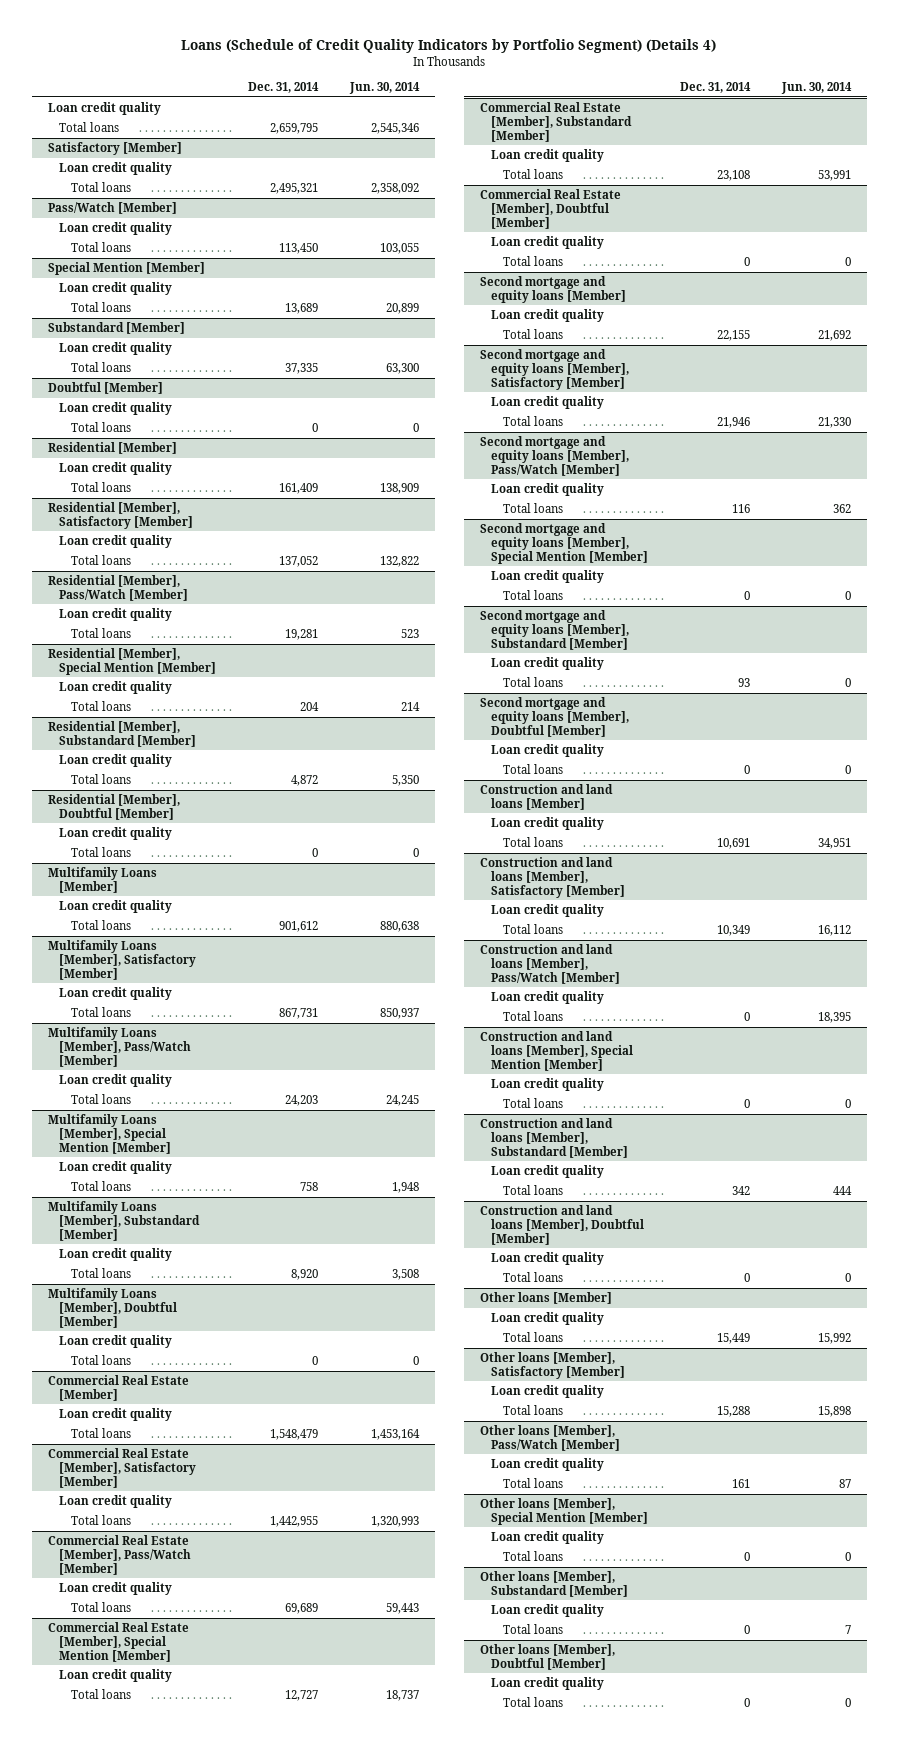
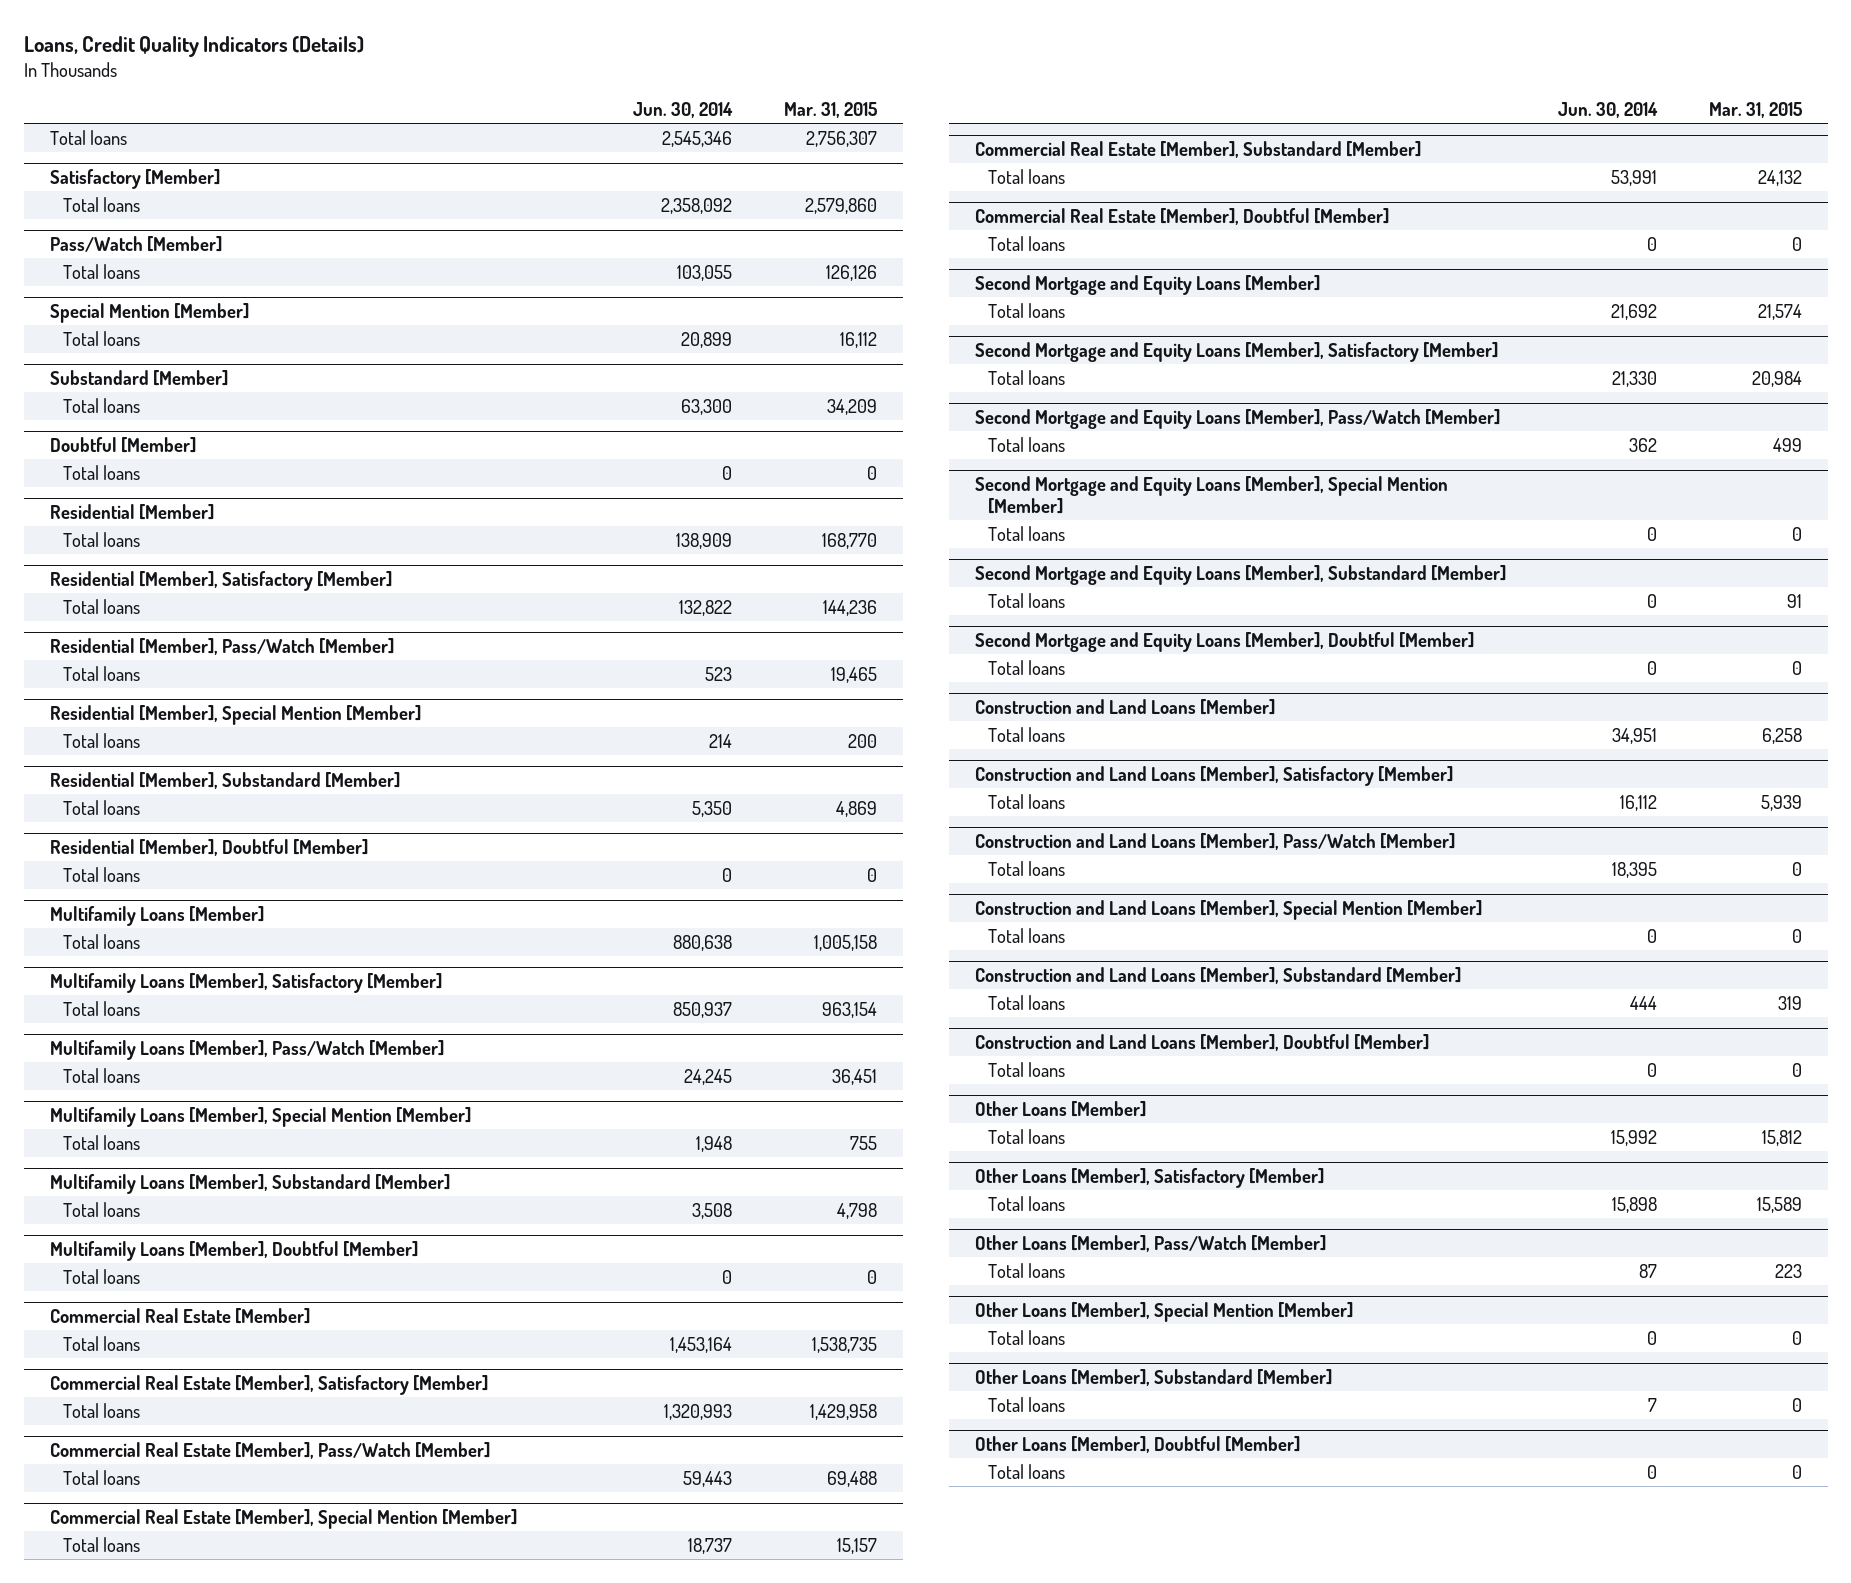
- Loans (Schedule of Credit Quality Indicators by Portfolio Segment) (Details 4)
+ Loans, Credit Quality Indicators (Details)
- | Dec. 31, 2014 | Jun. 30, 2014
+ | Jun. 30, 2014 | Mar. 31, 2015
- Loan credit quality
@ Satisfactory [Member]
- Loan credit quality
@ Pass/Watch [Member]
- Loan credit quality
@ Special Mention [Member]
- Loan credit quality
@ Substandard [Member]
- Loan credit quality
@ Doubtful [Member]
- Loan credit quality
@ Residential [Member]
- Loan credit quality
@ Residential [Member], Satisfactory [Member]
- Loan credit quality
@ Residential [Member], Pass/Watch [Member]
- Loan credit quality
@ Residential [Member], Special Mention [Member]
- Loan credit quality
@ Residential [Member], Substandard [Member]
- Loan credit quality
@ Residential [Member], Doubtful [Member]
- Loan credit quality
@ Multifamily Loans [Member]
- Loan credit quality
@ Multifamily Loans [Member], Satisfactory [Member]
- Loan credit quality
@ Multifamily Loans [Member], Pass/Watch [Member]
- Loan credit quality
@ Multifamily Loans [Member], Special Mention [Member]
- Loan credit quality
@ Multifamily Loans [Member], Substandard [Member]
- Loan credit quality
@ Multifamily Loans [Member], Doubtful [Member]
- Loan credit quality
@ Commercial Real Estate [Member]
- Loan credit quality
@ Commercial Real Estate [Member], Satisfactory [Member]
- Loan credit quality
@ Commercial Real Estate [Member], Pass/Watch [Member]
- Loan credit quality
@ Commercial Real Estate [Member], Special Mention [Member]
- Loan credit quality
@ Commercial Real Estate [Member], Substandard [Member]
- Loan credit quality
@ Commercial Real Estate [Member], Doubtful [Member]
- Loan credit quality
- Second mortgage and equity loans [Member]
- Loan credit quality
+ Second Mortgage and Equity Loans [Member]
- Second mortgage and equity loans [Member], Satisfactory [Member]
- Loan credit quality
+ Second Mortgage and Equity Loans [Member], Satisfactory [Member]
- Second mortgage and equity loans [Member], Pass/Watch [Member]
- Loan credit quality
+ Second Mortgage and Equity Loans [Member], Pass/Watch [Member]
- Second mortgage and equity loans [Member], Special Mention [Member]
- Loan credit quality
+ Second Mortgage and Equity Loans [Member], Special Mention [Member]
- Second mortgage and equity loans [Member], Substandard [Member]
- Loan credit quality
+ Second Mortgage and Equity Loans [Member], Substandard [Member]
- Second mortgage and equity loans [Member], Doubtful [Member]
- Loan credit quality
+ Second Mortgage and Equity Loans [Member], Doubtful [Member]
- Construction and land loans [Member]
- Loan credit quality
+ Construction and Land Loans [Member]
- Construction and land loans [Member], Satisfactory [Member]
- Loan credit quality
+ Construction and Land Loans [Member], Satisfactory [Member]
- Construction and land loans [Member], Pass/Watch [Member]
- Loan credit quality
+ Construction and Land Loans [Member], Pass/Watch [Member]
- Construction and land loans [Member], Special Mention [Member]
- Loan credit quality
+ Construction and Land Loans [Member], Special Mention [Member]
- Construction and land loans [Member], Substandard [Member]
- Loan credit quality
+ Construction and Land Loans [Member], Substandard [Member]
- Construction and land loans [Member], Doubtful [Member]
- Loan credit quality
+ Construction and Land Loans [Member], Doubtful [Member]
- Other loans [Member]
- Loan credit quality
+ Other Loans [Member]
- Other loans [Member], Satisfactory [Member]
- Loan credit quality
+ Other Loans [Member], Satisfactory [Member]
- Other loans [Member], Pass/Watch [Member]
- Loan credit quality
+ Other Loans [Member], Pass/Watch [Member]
- Other loans [Member], Special Mention [Member]
- Loan credit quality
+ Other Loans [Member], Special Mention [Member]
- Other loans [Member], Substandard [Member]
- Loan credit quality
+ Other Loans [Member], Substandard [Member]
- Other loans [Member], Doubtful [Member]
- Loan credit quality
+ Other Loans [Member], Doubtful [Member]

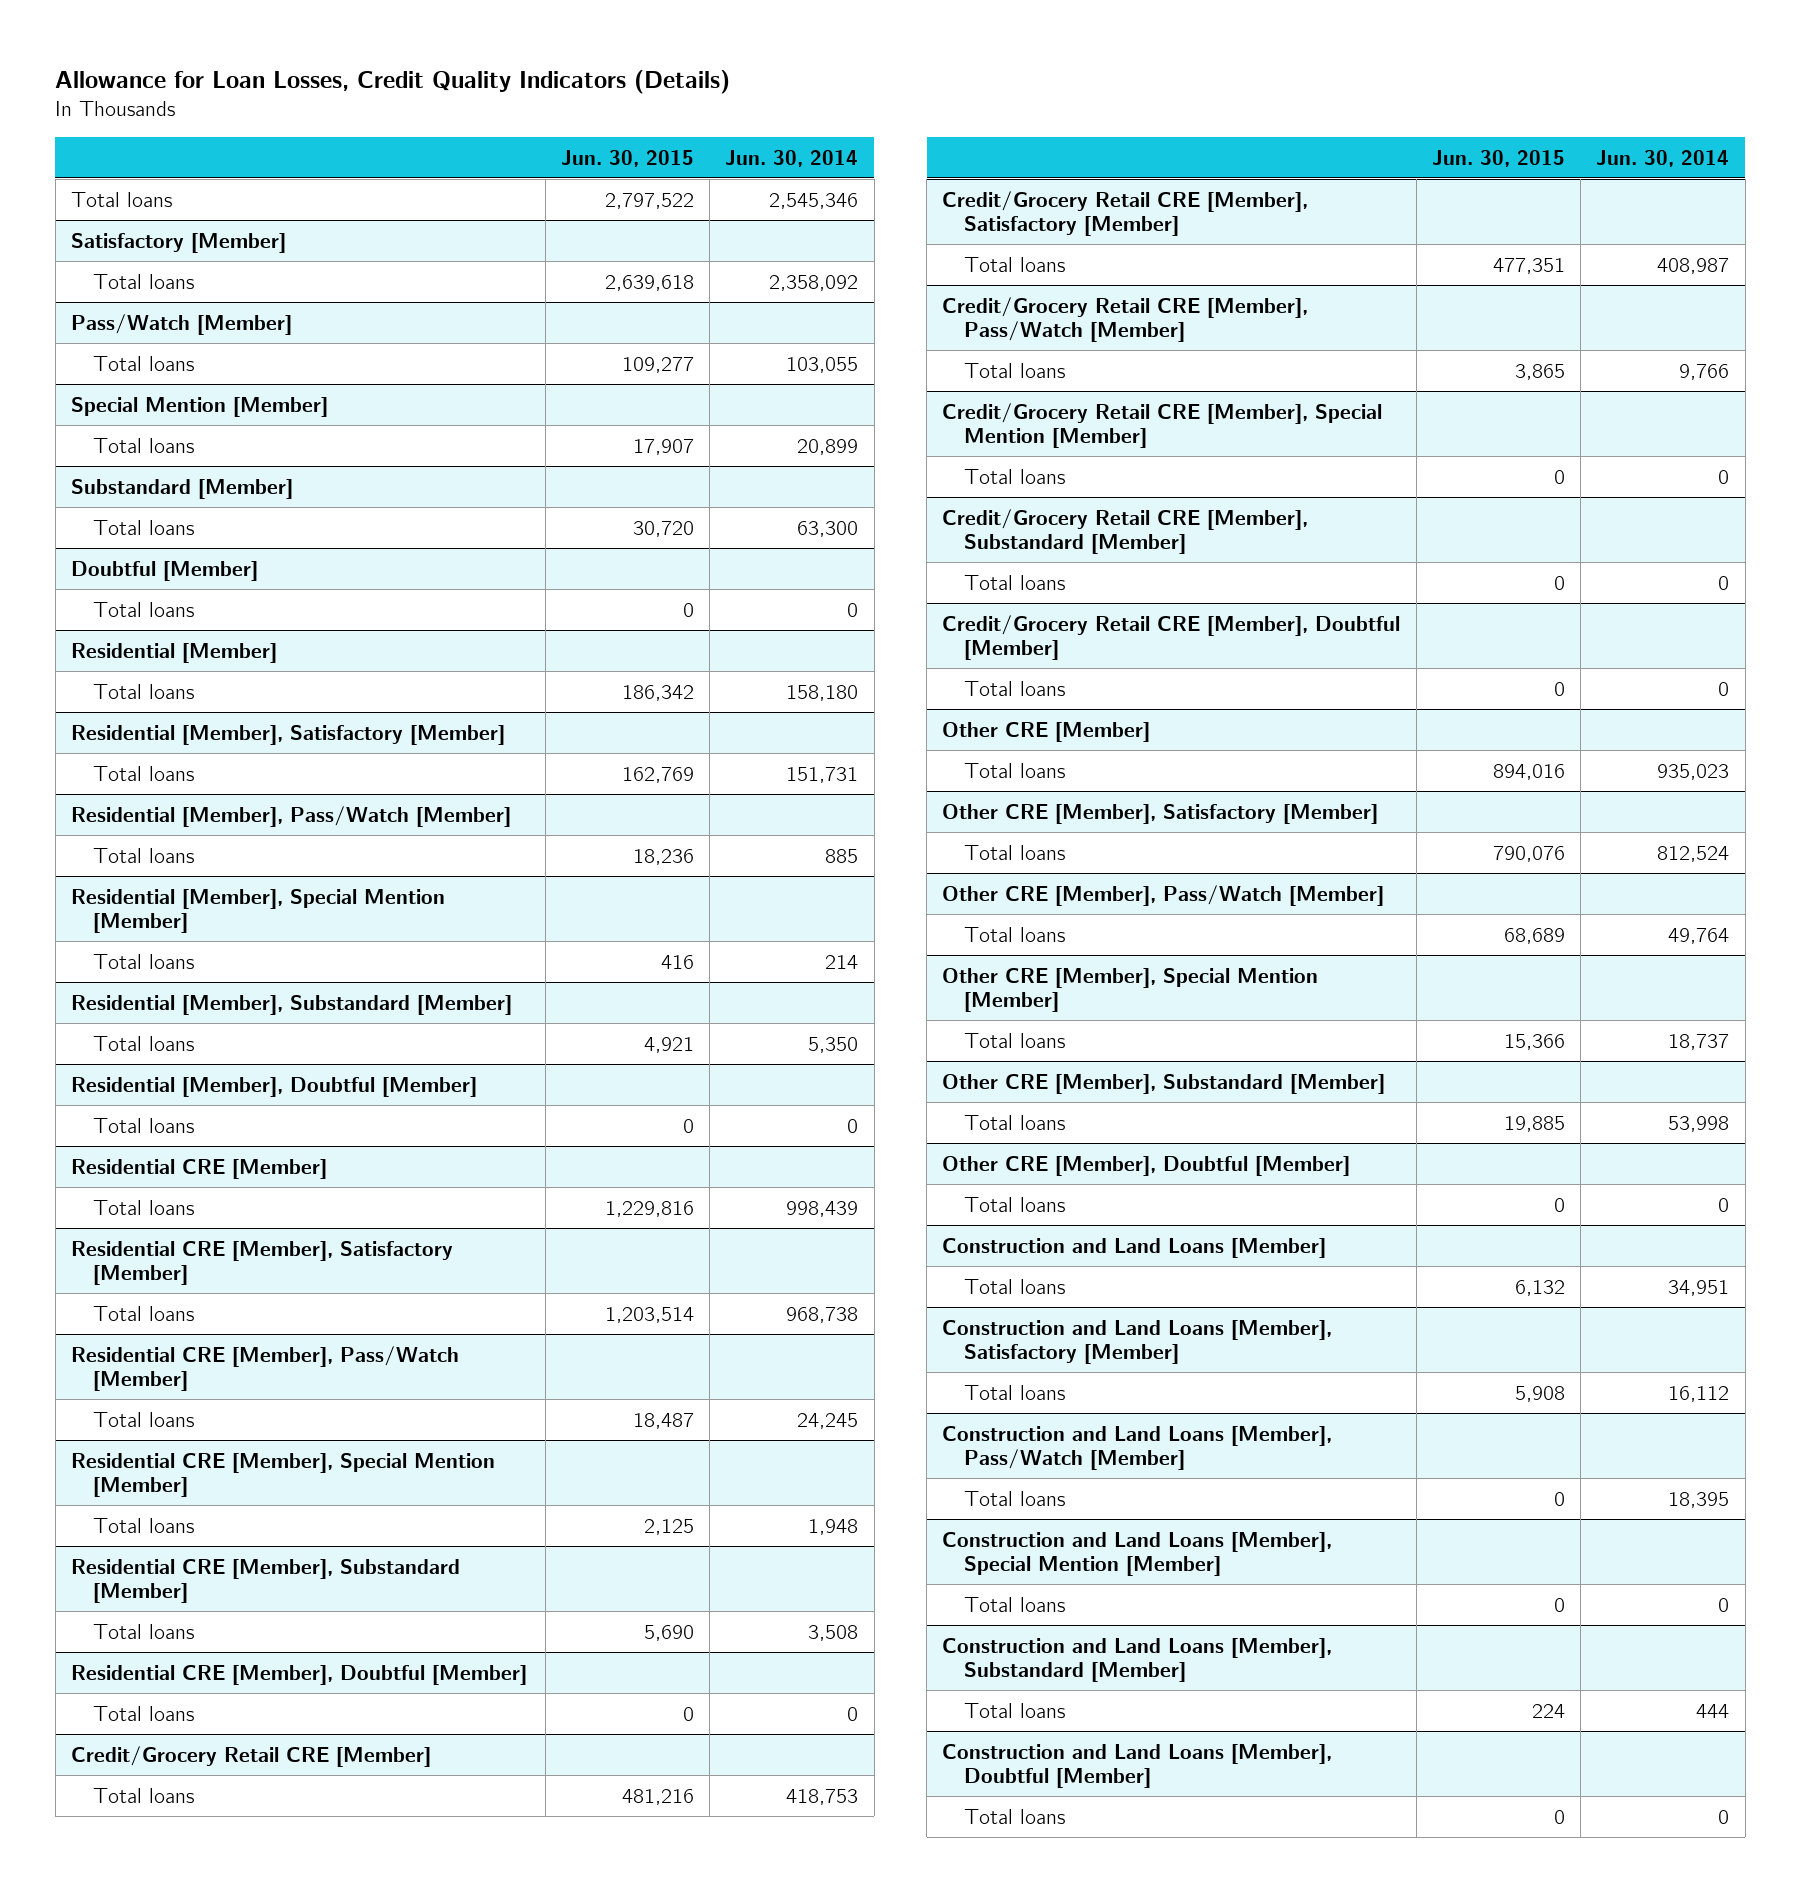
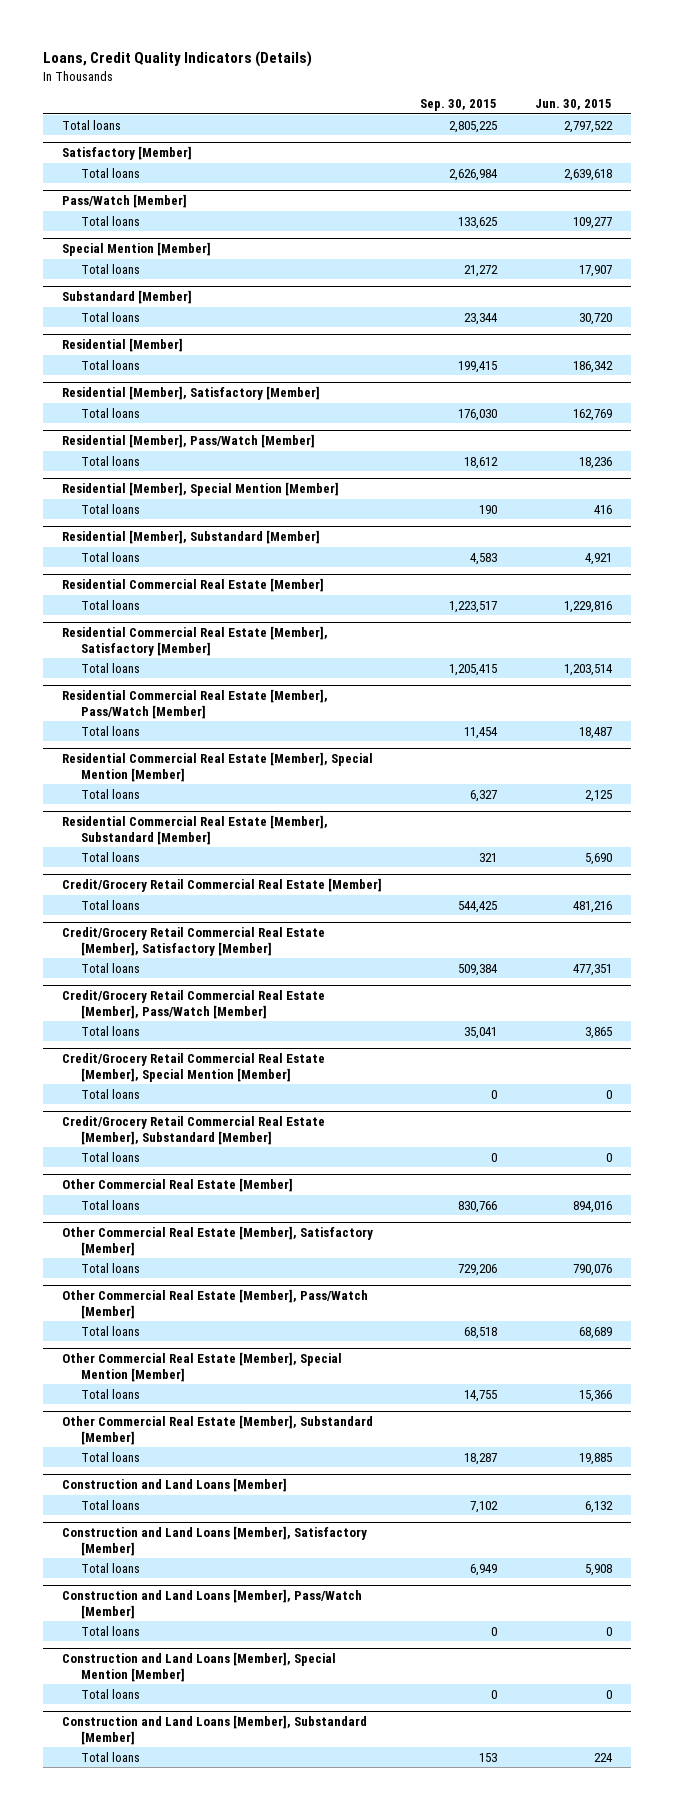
- Allowance for Loan Losses, Credit Quality Indicators (Details)
+ Loans, Credit Quality Indicators (Details)
- | Jun. 30, 2015 | Jun. 30, 2014
+ | Sep. 30, 2015 | Jun. 30, 2015
- Doubtful [Member]
- Total loans | 0 | 0
- Residential [Member], Doubtful [Member]
- Total loans | 0 | 0
- Residential CRE [Member]
+ Residential Commercial Real Estate [Member]
- Residential CRE [Member], Satisfactory [Member]
+ Residential Commercial Real Estate [Member], Satisfactory [Member]
- Residential CRE [Member], Pass/Watch [Member]
+ Residential Commercial Real Estate [Member], Pass/Watch [Member]
- Residential CRE [Member], Special Mention [Member]
+ Residential Commercial Real Estate [Member], Special Mention [Member]
- Residential CRE [Member], Substandard [Member]
+ Residential Commercial Real Estate [Member], Substandard [Member]
- Residential CRE [Member], Doubtful [Member]
- Total loans | 0 | 0
- Credit/Grocery Retail CRE [Member]
+ Credit/Grocery Retail Commercial Real Estate [Member]
- Credit/Grocery Retail CRE [Member], Satisfactory [Member]
+ Credit/Grocery Retail Commercial Real Estate [Member], Satisfactory [Member]
- Credit/Grocery Retail CRE [Member], Pass/Watch [Member]
+ Credit/Grocery Retail Commercial Real Estate [Member], Pass/Watch [Member]
- Credit/Grocery Retail CRE [Member], Special Mention [Member]
- Total loans | 0 | 0
- Credit/Grocery Retail CRE [Member], Substandard [Member]
+ Credit/Grocery Retail Commercial Real Estate [Member], Special Mention [Member]
- Credit/Grocery Retail CRE [Member], Doubtful [Member]
+ Credit/Grocery Retail Commercial Real Estate [Member], Substandard [Member]
- Other CRE [Member]
+ Other Commercial Real Estate [Member]
- Other CRE [Member], Satisfactory [Member]
+ Other Commercial Real Estate [Member], Satisfactory [Member]
- Other CRE [Member], Pass/Watch [Member]
+ Other Commercial Real Estate [Member], Pass/Watch [Member]
- Other CRE [Member], Special Mention [Member]
+ Other Commercial Real Estate [Member], Special Mention [Member]
- Other CRE [Member], Substandard [Member]
+ Other Commercial Real Estate [Member], Substandard [Member]
- Other CRE [Member], Doubtful [Member]
- Total loans | 0 | 0
- Construction and Land Loans [Member], Doubtful [Member]
- Total loans | 0 | 0

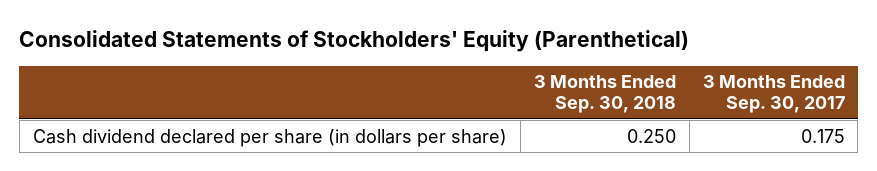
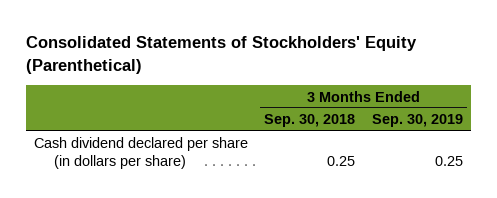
- | 3 Months Ended Sep. 30, 2018 | 3 Months Ended Sep. 30, 2017
+ | 3 Months Ended Sep. 30, 2018 | 3 Months Ended Sep. 30, 2019
- Cash dividend declared per share (in dollars per share) | 0.250 | 0.175
+ Cash dividend declared per share (in dollars per share) | 0.25 | 0.25

